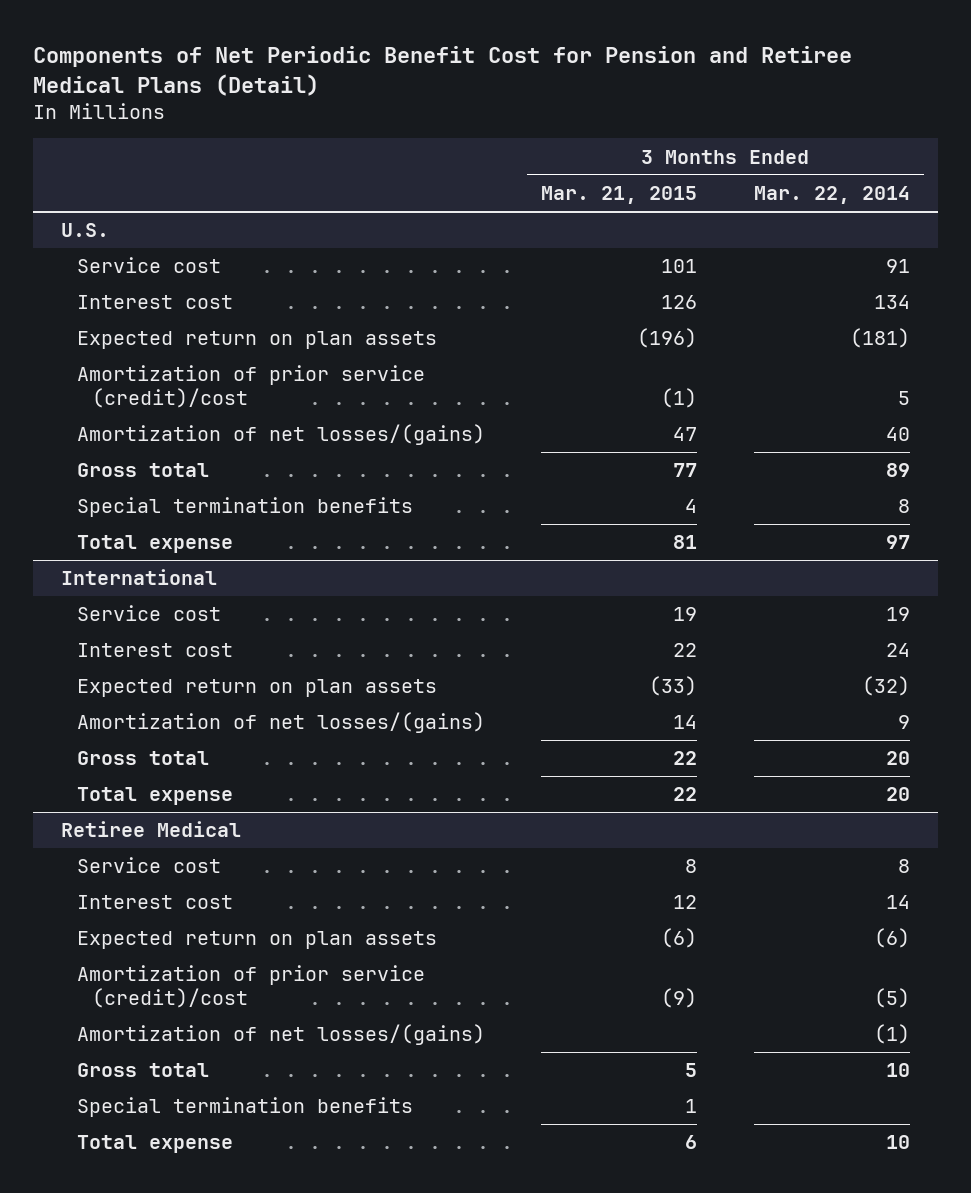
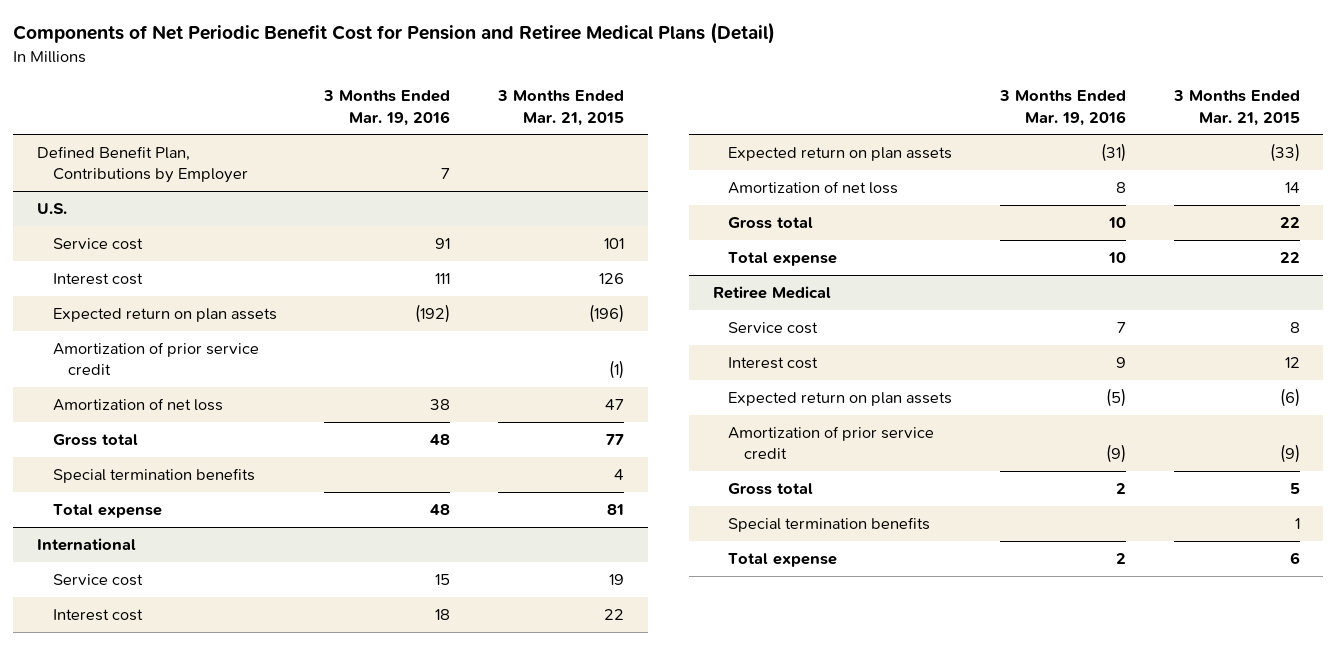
- | 3 Months Ended Mar. 21, 2015 | 3 Months Ended Mar. 22, 2014
+ | 3 Months Ended Mar. 19, 2016 | 3 Months Ended Mar. 21, 2015
+ Defined Benefit Plan, Contributions by Employer | 7 |
@ U.S.
- Amortization of prior service (credit)/cost | (1) | 5
- Amortization of net losses/(gains) | 47 | 40
+ Amortization of prior service credit | | (1)
+ Amortization of net loss | 38 | 47
@ International
- Amortization of net losses/(gains) | 14 | 9
+ Amortization of net loss | 8 | 14
@ Retiree Medical
- Amortization of prior service (credit)/cost | (9) | (5)
- Amortization of net losses/(gains) | | (1)
+ Amortization of prior service credit | (9) | (9)

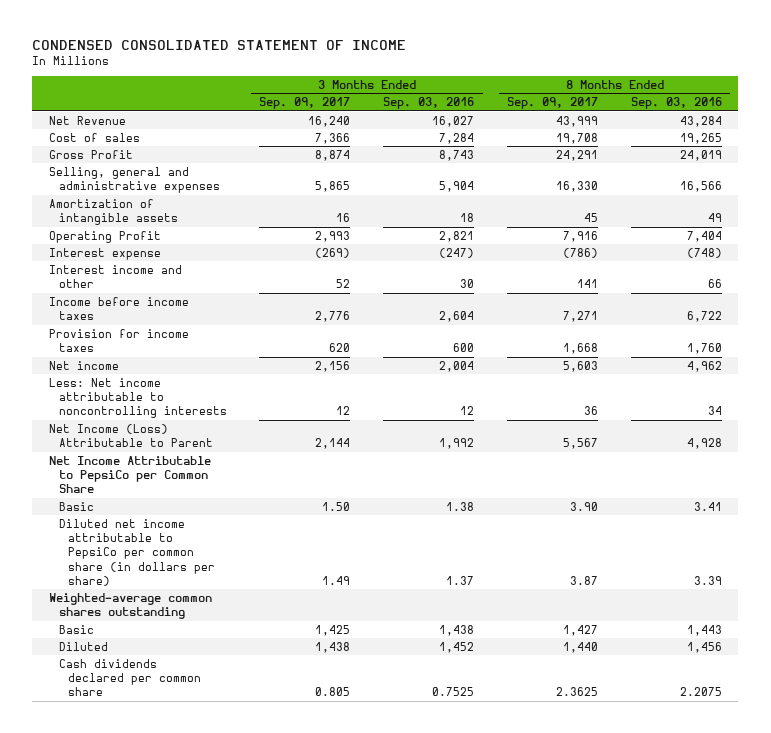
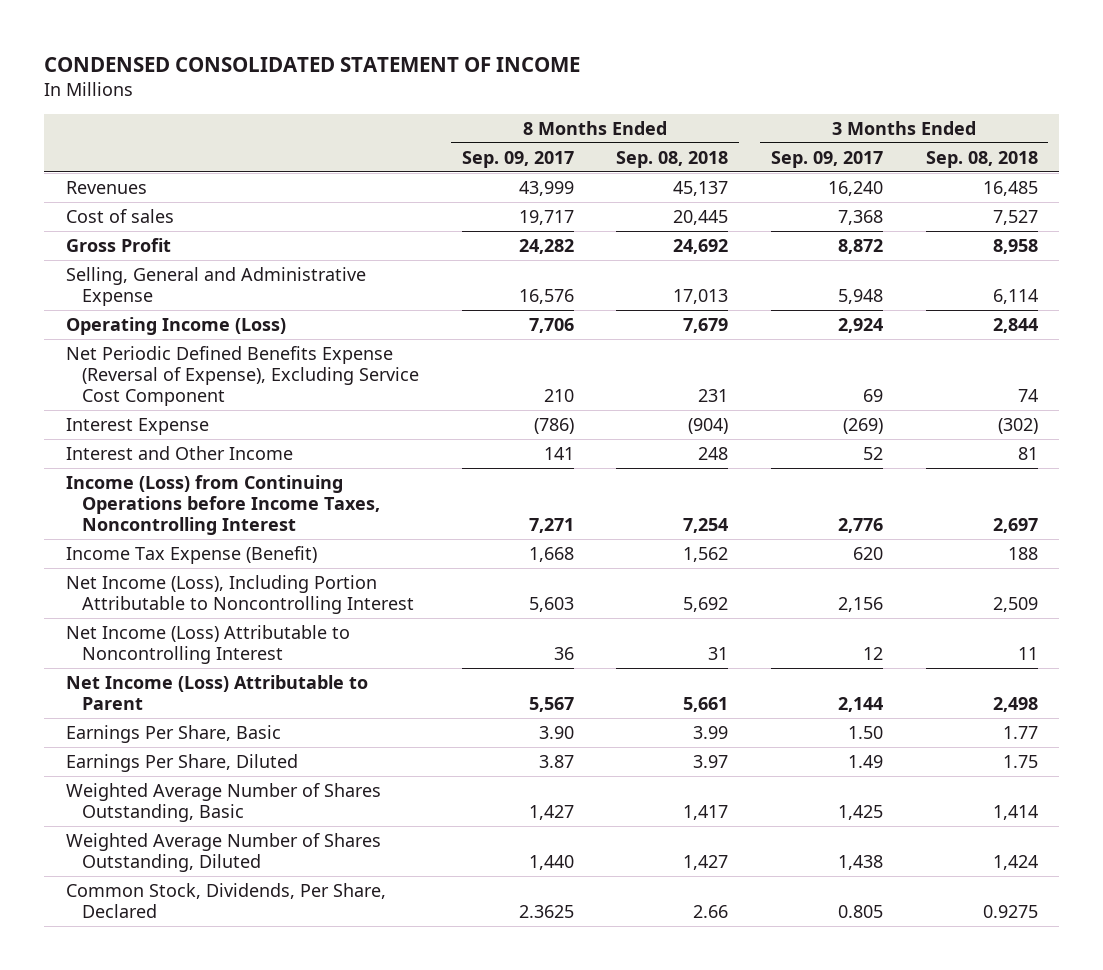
- | 3 Months Ended Sep. 09, 2017 | 3 Months Ended Sep. 03, 2016 | 8 Months Ended Sep. 09, 2017 | 8 Months Ended Sep. 03, 2016
+ | 8 Months Ended Sep. 09, 2017 | 8 Months Ended Sep. 08, 2018 | 3 Months Ended Sep. 09, 2017 | 3 Months Ended Sep. 08, 2018
- Net Revenue | 16,240 | 16,027 | 43,999 | 43,284
- Cost of sales | 7,366 | 7,284 | 19,708 | 19,265
- Gross Profit | 8,874 | 8,743 | 24,291 | 24,019
- Selling, general and administrative expenses | 5,865 | 5,904 | 16,330 | 16,566
- Amortization of intangible assets | 16 | 18 | 45 | 49
- Operating Profit | 2,993 | 2,821 | 7,916 | 7,404
- Interest expense | (269) | (247) | (786) | (748)
- Interest income and other | 52 | 30 | 141 | 66
- Income before income taxes | 2,776 | 2,604 | 7,271 | 6,722
- Provision for income taxes | 620 | 600 | 1,668 | 1,760
- Net income | 2,156 | 2,004 | 5,603 | 4,962
- Less: Net income attributable to noncontrolling interests | 12 | 12 | 36 | 34
+ Revenues | 43,999 | 45,137 | 16,240 | 16,485
+ Cost of sales | 19,717 | 20,445 | 7,368 | 7,527
+ Gross Profit | 24,282 | 24,692 | 8,872 | 8,958
+ Selling, General and Administrative Expense | 16,576 | 17,013 | 5,948 | 6,114
+ Operating Income (Loss) | 7,706 | 7,679 | 2,924 | 2,844
+ Net Periodic Defined Benefits Expense (Reversal of Expense), Excluding Service Cost Component | 210 | 231 | 69 | 74
+ Interest Expense | (786) | (904) | (269) | (302)
+ Interest and Other Income | 141 | 248 | 52 | 81
+ Income (Loss) from Continuing Operations before Income Taxes, Noncontrolling Interest | 7,271 | 7,254 | 2,776 | 2,697
+ Income Tax Expense (Benefit) | 1,668 | 1,562 | 620 | 188
+ Net Income (Loss), Including Portion Attributable to Noncontrolling Interest | 5,603 | 5,692 | 2,156 | 2,509
+ Net Income (Loss) Attributable to Noncontrolling Interest | 36 | 31 | 12 | 11
- Net Income Attributable to PepsiCo per Common Share
- Basic | 1.50 | 1.38 | 3.90 | 3.41
- Diluted net income attributable to PepsiCo per common share (in dollars per share) | 1.49 | 1.37 | 3.87 | 3.39
- Weighted-average common shares outstanding
- Basic | 1,425 | 1,438 | 1,427 | 1,443
- Diluted | 1,438 | 1,452 | 1,440 | 1,456
- Cash dividends declared per common share | 0.805 | 0.7525 | 2.3625 | 2.2075
+ Earnings Per Share, Basic | 3.90 | 3.99 | 1.50 | 1.77
+ Earnings Per Share, Diluted | 3.87 | 3.97 | 1.49 | 1.75
+ Weighted Average Number of Shares Outstanding, Basic | 1,427 | 1,417 | 1,425 | 1,414
+ Weighted Average Number of Shares Outstanding, Diluted | 1,440 | 1,427 | 1,438 | 1,424
+ Common Stock, Dividends, Per Share, Declared | 2.3625 | 2.66 | 0.805 | 0.9275

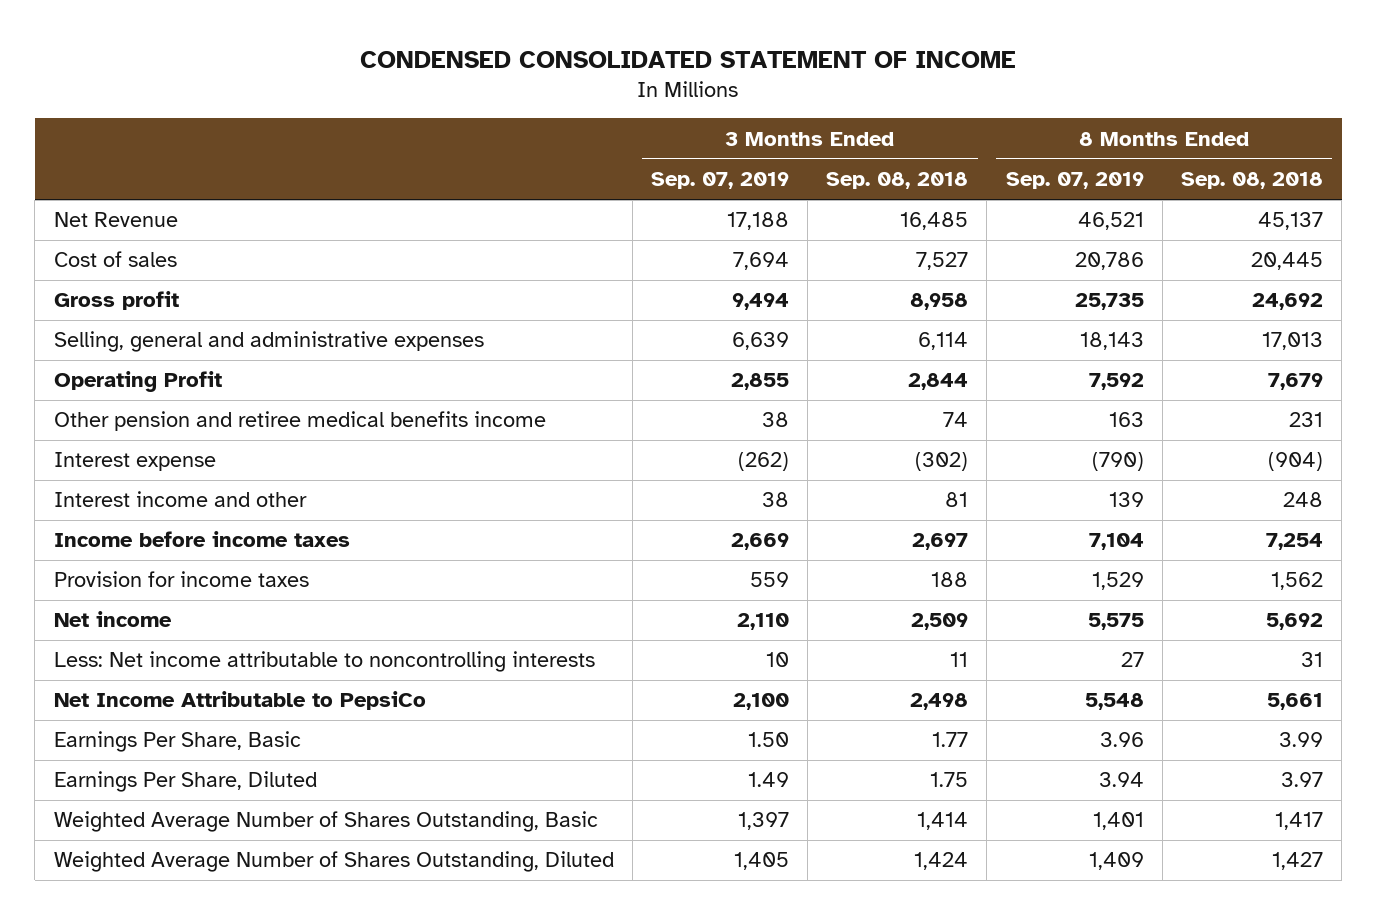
- | 8 Months Ended Sep. 09, 2017 | 8 Months Ended Sep. 08, 2018 | 3 Months Ended Sep. 09, 2017 | 3 Months Ended Sep. 08, 2018
+ | 3 Months Ended Sep. 07, 2019 | 3 Months Ended Sep. 08, 2018 | 8 Months Ended Sep. 07, 2019 | 8 Months Ended Sep. 08, 2018
- Revenues | 43,999 | 45,137 | 16,240 | 16,485
+ Net Revenue | 17,188 | 16,485 | 46,521 | 45,137
- Gross Profit | 24,282 | 24,692 | 8,872 | 8,958
- Selling, General and Administrative Expense | 16,576 | 17,013 | 5,948 | 6,114
- Operating Income (Loss) | 7,706 | 7,679 | 2,924 | 2,844
- Net Periodic Defined Benefits Expense (Reversal of Expense), Excluding Service Cost Component | 210 | 231 | 69 | 74
- Interest Expense | (786) | (904) | (269) | (302)
- Interest and Other Income | 141 | 248 | 52 | 81
- Income (Loss) from Continuing Operations before Income Taxes, Noncontrolling Interest | 7,271 | 7,254 | 2,776 | 2,697
- Income Tax Expense (Benefit) | 1,668 | 1,562 | 620 | 188
- Net Income (Loss), Including Portion Attributable to Noncontrolling Interest | 5,603 | 5,692 | 2,156 | 2,509
- Net Income (Loss) Attributable to Noncontrolling Interest | 36 | 31 | 12 | 11
- Net Income (Loss) Attributable to Parent | 5,567 | 5,661 | 2,144 | 2,498
+ Gross profit | 9,494 | 8,958 | 25,735 | 24,692
+ Selling, general and administrative expenses | 6,639 | 6,114 | 18,143 | 17,013
+ Operating Profit | 2,855 | 2,844 | 7,592 | 7,679
+ Other pension and retiree medical benefits income | 38 | 74 | 163 | 231
+ Interest expense | (262) | (302) | (790) | (904)
+ Interest income and other | 38 | 81 | 139 | 248
+ Income before income taxes | 2,669 | 2,697 | 7,104 | 7,254
+ Provision for income taxes | 559 | 188 | 1,529 | 1,562
+ Net income | 2,110 | 2,509 | 5,575 | 5,692
+ Less: Net income attributable to noncontrolling interests | 10 | 11 | 27 | 31
+ Net Income Attributable to PepsiCo | 2,100 | 2,498 | 5,548 | 5,661
- Common Stock, Dividends, Per Share, Declared | 2.3625 | 2.66 | 0.805 | 0.9275

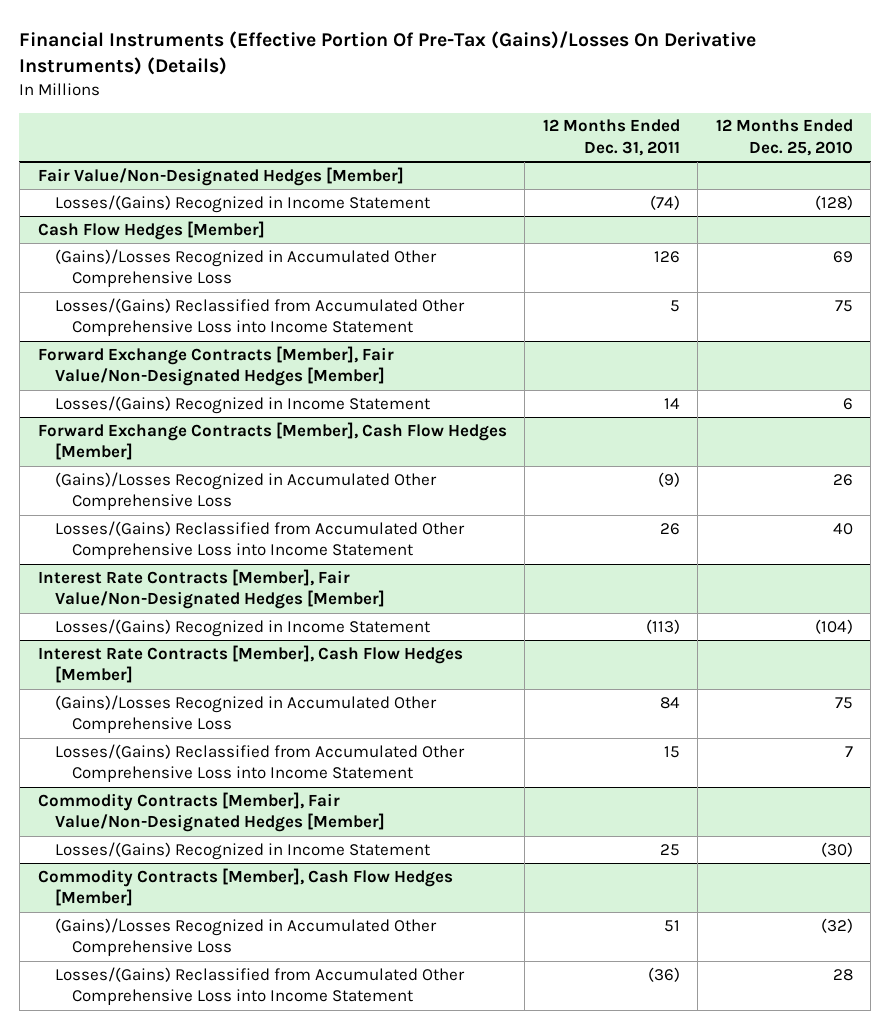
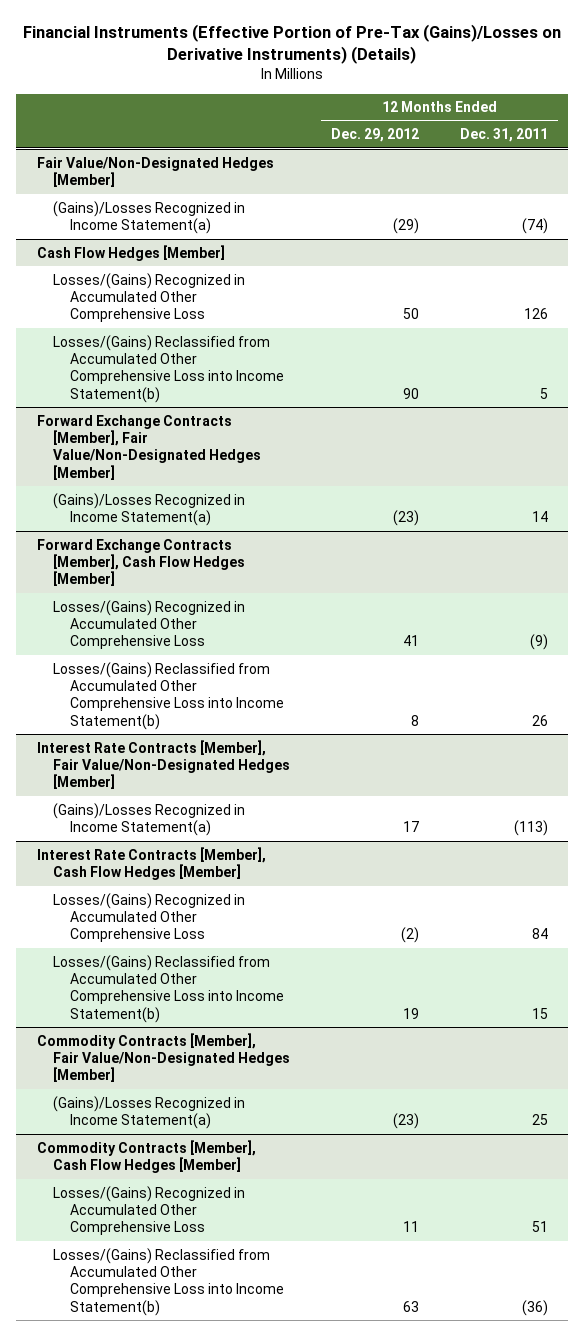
- Financial Instruments (Effective Portion Of Pre-Tax (Gains)/Losses On Derivative Instruments) (Details)
+ Financial Instruments (Effective Portion of Pre-Tax (Gains)/Losses on Derivative Instruments) (Details)
- | 12 Months Ended Dec. 31, 2011 | 12 Months Ended Dec. 25, 2010
+ | 12 Months Ended Dec. 29, 2012 | 12 Months Ended Dec. 31, 2011
@ Fair Value/Non-Designated Hedges [Member]
- Losses/(Gains) Recognized in Income Statement | (74) | (128)
+ (Gains)/Losses Recognized in Income Statement(a) | (29) | (74)
@ Cash Flow Hedges [Member]
- (Gains)/Losses Recognized in Accumulated Other Comprehensive Loss | 126 | 69
- Losses/(Gains) Reclassified from Accumulated Other Comprehensive Loss into Income Statement | 5 | 75
+ Losses/(Gains) Recognized in Accumulated Other Comprehensive Loss | 50 | 126
+ Losses/(Gains) Reclassified from Accumulated Other Comprehensive Loss into Income Statement(b) | 90 | 5
@ Forward Exchange Contracts [Member], Fair Value/Non-Designated Hedges [Member]
- Losses/(Gains) Recognized in Income Statement | 14 | 6
+ (Gains)/Losses Recognized in Income Statement(a) | (23) | 14
@ Forward Exchange Contracts [Member], Cash Flow Hedges [Member]
- (Gains)/Losses Recognized in Accumulated Other Comprehensive Loss | (9) | 26
- Losses/(Gains) Reclassified from Accumulated Other Comprehensive Loss into Income Statement | 26 | 40
+ Losses/(Gains) Recognized in Accumulated Other Comprehensive Loss | 41 | (9)
+ Losses/(Gains) Reclassified from Accumulated Other Comprehensive Loss into Income Statement(b) | 8 | 26
@ Interest Rate Contracts [Member], Fair Value/Non-Designated Hedges [Member]
- Losses/(Gains) Recognized in Income Statement | (113) | (104)
+ (Gains)/Losses Recognized in Income Statement(a) | 17 | (113)
@ Interest Rate Contracts [Member], Cash Flow Hedges [Member]
- (Gains)/Losses Recognized in Accumulated Other Comprehensive Loss | 84 | 75
- Losses/(Gains) Reclassified from Accumulated Other Comprehensive Loss into Income Statement | 15 | 7
+ Losses/(Gains) Recognized in Accumulated Other Comprehensive Loss | (2) | 84
+ Losses/(Gains) Reclassified from Accumulated Other Comprehensive Loss into Income Statement(b) | 19 | 15
@ Commodity Contracts [Member], Fair Value/Non-Designated Hedges [Member]
- Losses/(Gains) Recognized in Income Statement | 25 | (30)
+ (Gains)/Losses Recognized in Income Statement(a) | (23) | 25
@ Commodity Contracts [Member], Cash Flow Hedges [Member]
- (Gains)/Losses Recognized in Accumulated Other Comprehensive Loss | 51 | (32)
- Losses/(Gains) Reclassified from Accumulated Other Comprehensive Loss into Income Statement | (36) | 28
+ Losses/(Gains) Recognized in Accumulated Other Comprehensive Loss | 11 | 51
+ Losses/(Gains) Reclassified from Accumulated Other Comprehensive Loss into Income Statement(b) | 63 | (36)

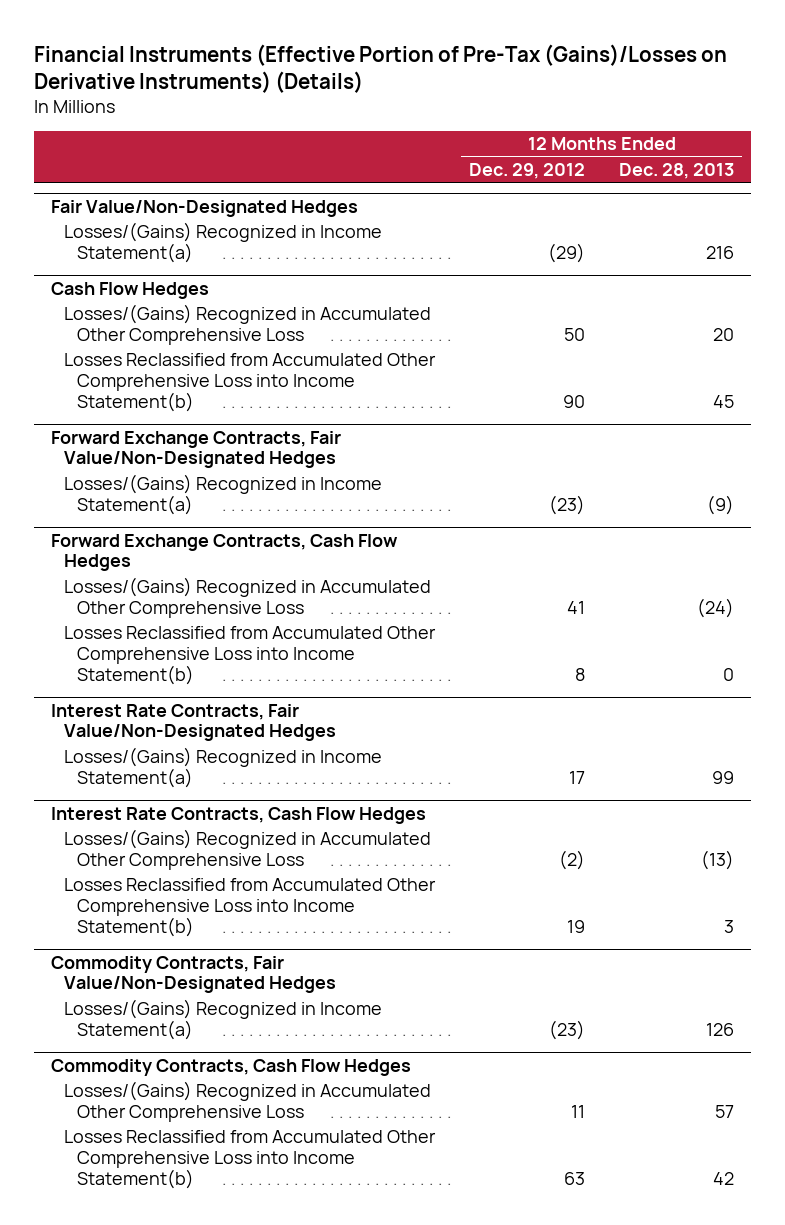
- | 12 Months Ended Dec. 29, 2012 | 12 Months Ended Dec. 31, 2011
+ | 12 Months Ended Dec. 29, 2012 | 12 Months Ended Dec. 28, 2013
- Fair Value/Non-Designated Hedges [Member]
- (Gains)/Losses Recognized in Income Statement(a) | (29) | (74)
- Cash Flow Hedges [Member]
+ Fair Value/Non-Designated Hedges
+ Losses/(Gains) Recognized in Income Statement(a) | (29) | 216
+ Cash Flow Hedges
- Losses/(Gains) Reclassified from Accumulated Other Comprehensive Loss into Income Statement(b) | 90 | 5
- Forward Exchange Contracts [Member], Fair Value/Non-Designated Hedges [Member]
- (Gains)/Losses Recognized in Income Statement(a) | (23) | 14
- Forward Exchange Contracts [Member], Cash Flow Hedges [Member]
+ Losses Reclassified from Accumulated Other Comprehensive Loss into Income Statement(b) | 90 | 45
+ Forward Exchange Contracts, Fair Value/Non-Designated Hedges
+ Losses/(Gains) Recognized in Income Statement(a) | (23) | (9)
+ Forward Exchange Contracts, Cash Flow Hedges
- Losses/(Gains) Reclassified from Accumulated Other Comprehensive Loss into Income Statement(b) | 8 | 26
- Interest Rate Contracts [Member], Fair Value/Non-Designated Hedges [Member]
- (Gains)/Losses Recognized in Income Statement(a) | 17 | (113)
- Interest Rate Contracts [Member], Cash Flow Hedges [Member]
+ Losses Reclassified from Accumulated Other Comprehensive Loss into Income Statement(b) | 8 | 0
+ Interest Rate Contracts, Fair Value/Non-Designated Hedges
+ Losses/(Gains) Recognized in Income Statement(a) | 17 | 99
+ Interest Rate Contracts, Cash Flow Hedges
- Losses/(Gains) Reclassified from Accumulated Other Comprehensive Loss into Income Statement(b) | 19 | 15
- Commodity Contracts [Member], Fair Value/Non-Designated Hedges [Member]
- (Gains)/Losses Recognized in Income Statement(a) | (23) | 25
- Commodity Contracts [Member], Cash Flow Hedges [Member]
+ Losses Reclassified from Accumulated Other Comprehensive Loss into Income Statement(b) | 19 | 3
+ Commodity Contracts, Fair Value/Non-Designated Hedges
+ Losses/(Gains) Recognized in Income Statement(a) | (23) | 126
+ Commodity Contracts, Cash Flow Hedges
- Losses/(Gains) Reclassified from Accumulated Other Comprehensive Loss into Income Statement(b) | 63 | (36)
+ Losses Reclassified from Accumulated Other Comprehensive Loss into Income Statement(b) | 63 | 42

